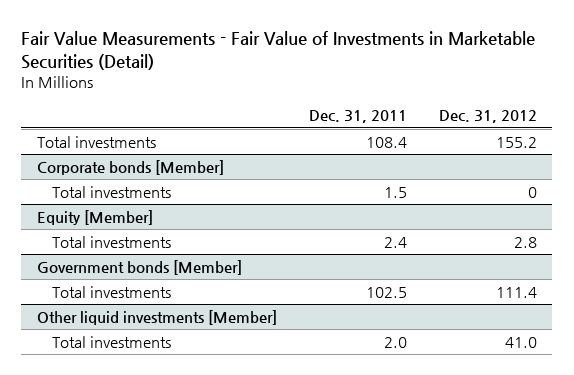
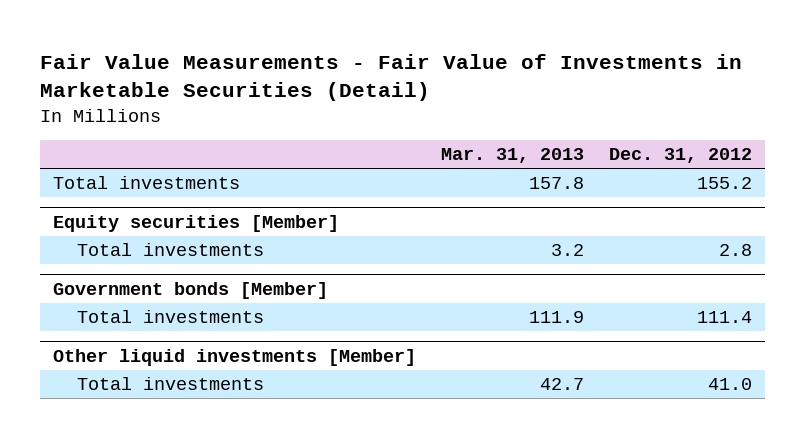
- | Dec. 31, 2011 | Dec. 31, 2012
+ | Mar. 31, 2013 | Dec. 31, 2012
- Corporate bonds [Member]
- Total investments | 1.5 | 0
- Equity [Member]
+ Equity securities [Member]

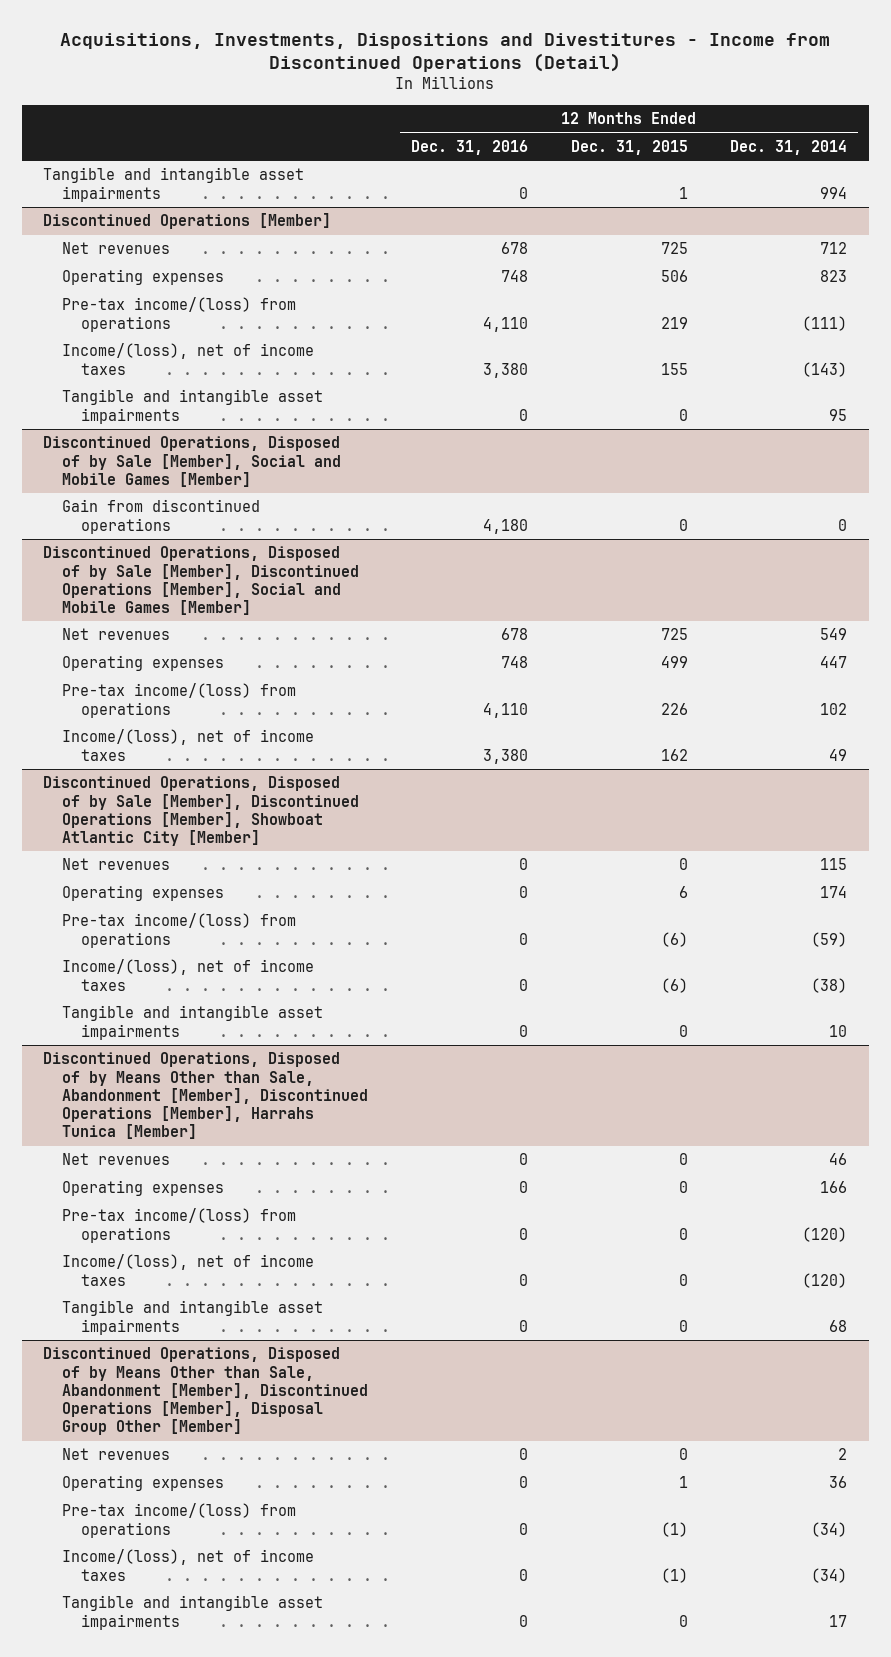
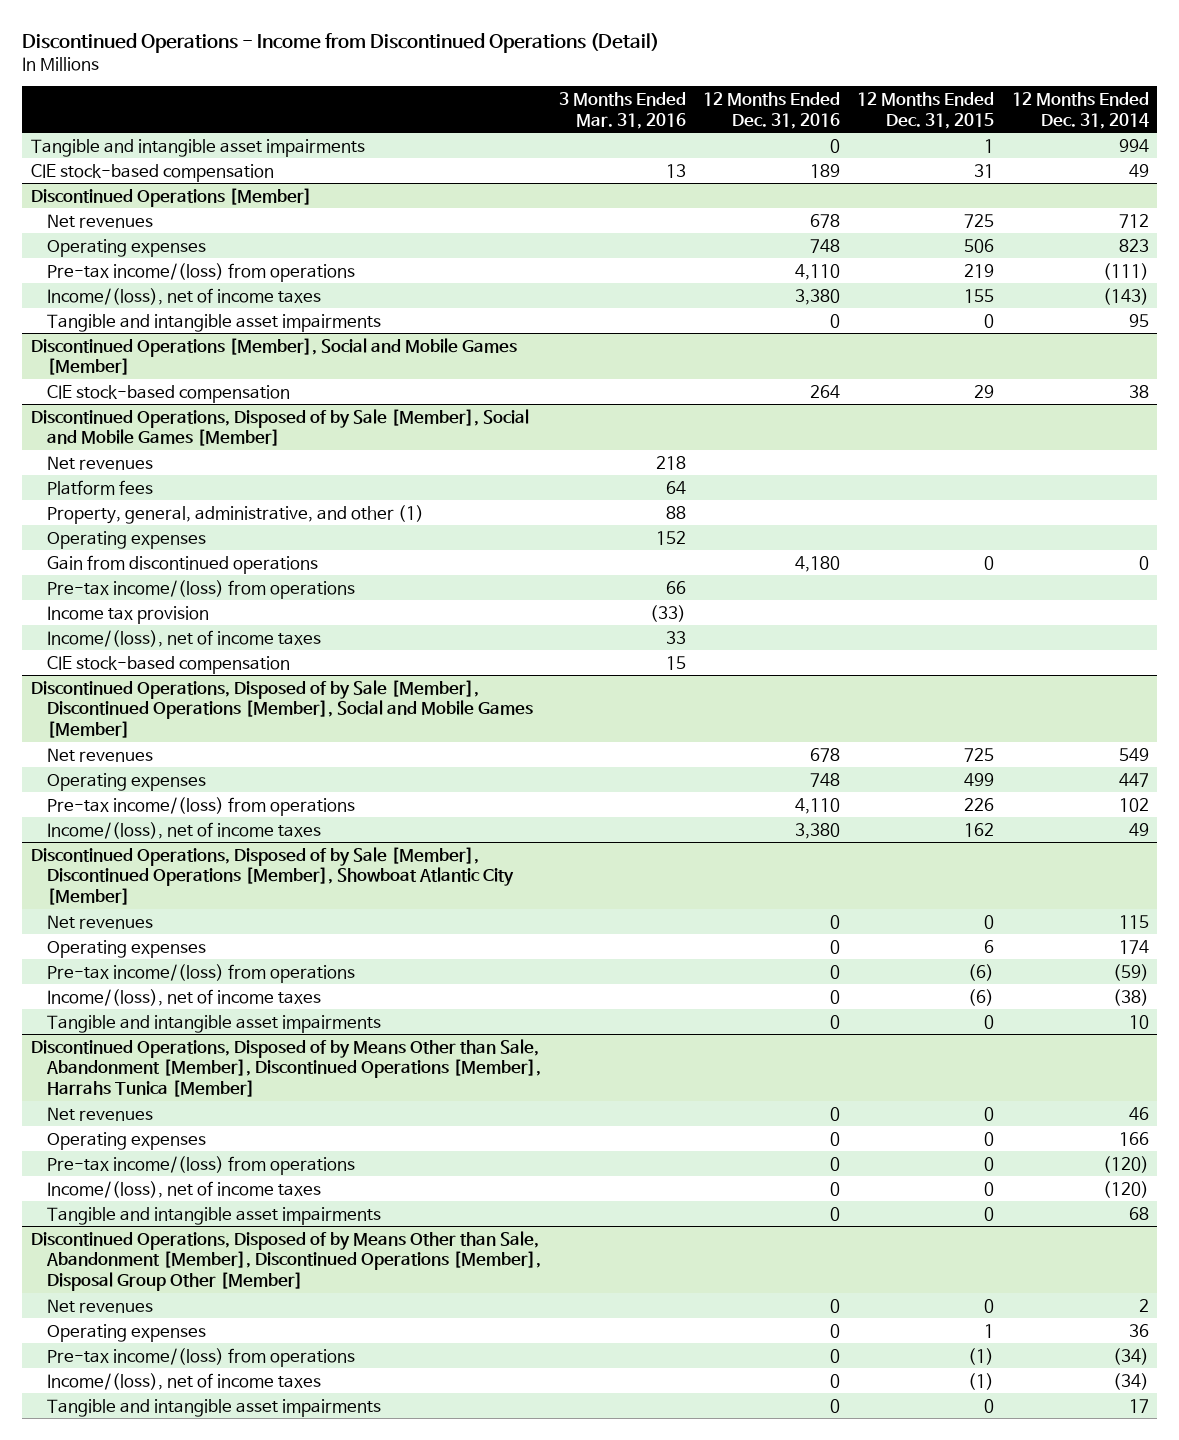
- Acquisitions, Investments, Dispositions and Divestitures - Income from Discontinued Operations (Detail)
+ Discontinued Operations - Income from Discontinued Operations (Detail)
- | 12 Months Ended Dec. 31, 2016 | 12 Months Ended Dec. 31, 2015 | 12 Months Ended Dec. 31, 2014
+ | 3 Months Ended Mar. 31, 2016 | 12 Months Ended Dec. 31, 2016 | 12 Months Ended Dec. 31, 2015 | 12 Months Ended Dec. 31, 2014
+ CIE stock-based compensation | 13 | 189 | 31 | 49
+ Discontinued Operations [Member], Social and Mobile Games [Member]
+ CIE stock-based compensation | | 264 | 29 | 38
@ Discontinued Operations, Disposed of by Sale [Member], Social and Mobile Games [Member]
+ Net revenues | 218 | | |
+ Platform fees | 64 | | |
+ Property, general, administrative, and other (1) | 88 | | |
+ Operating expenses | 152 | | |
+ Pre-tax income/(loss) from operations | 66 | | |
+ Income tax provision | (33) | | |
+ Income/(loss), net of income taxes | 33 | | |
+ CIE stock-based compensation | 15 | | |

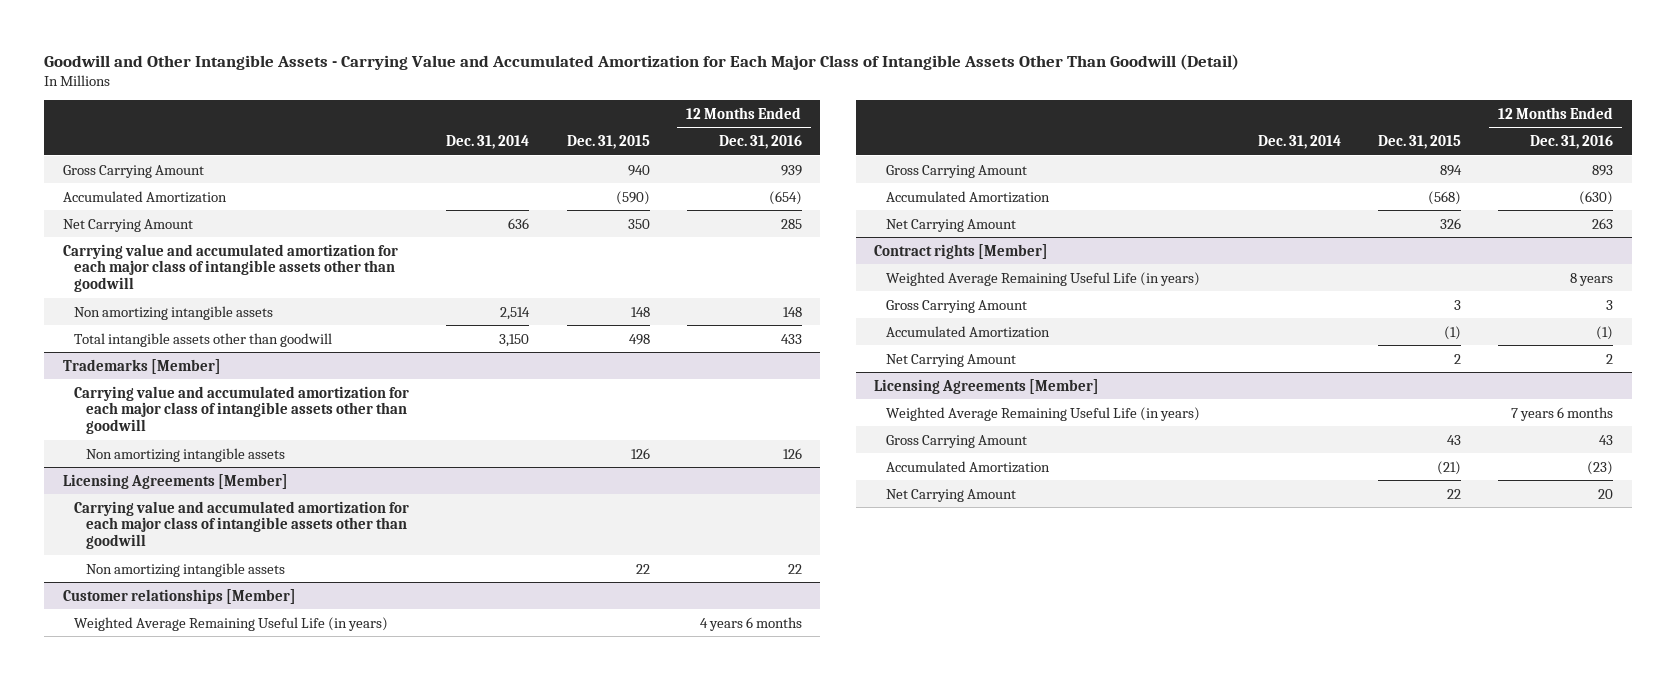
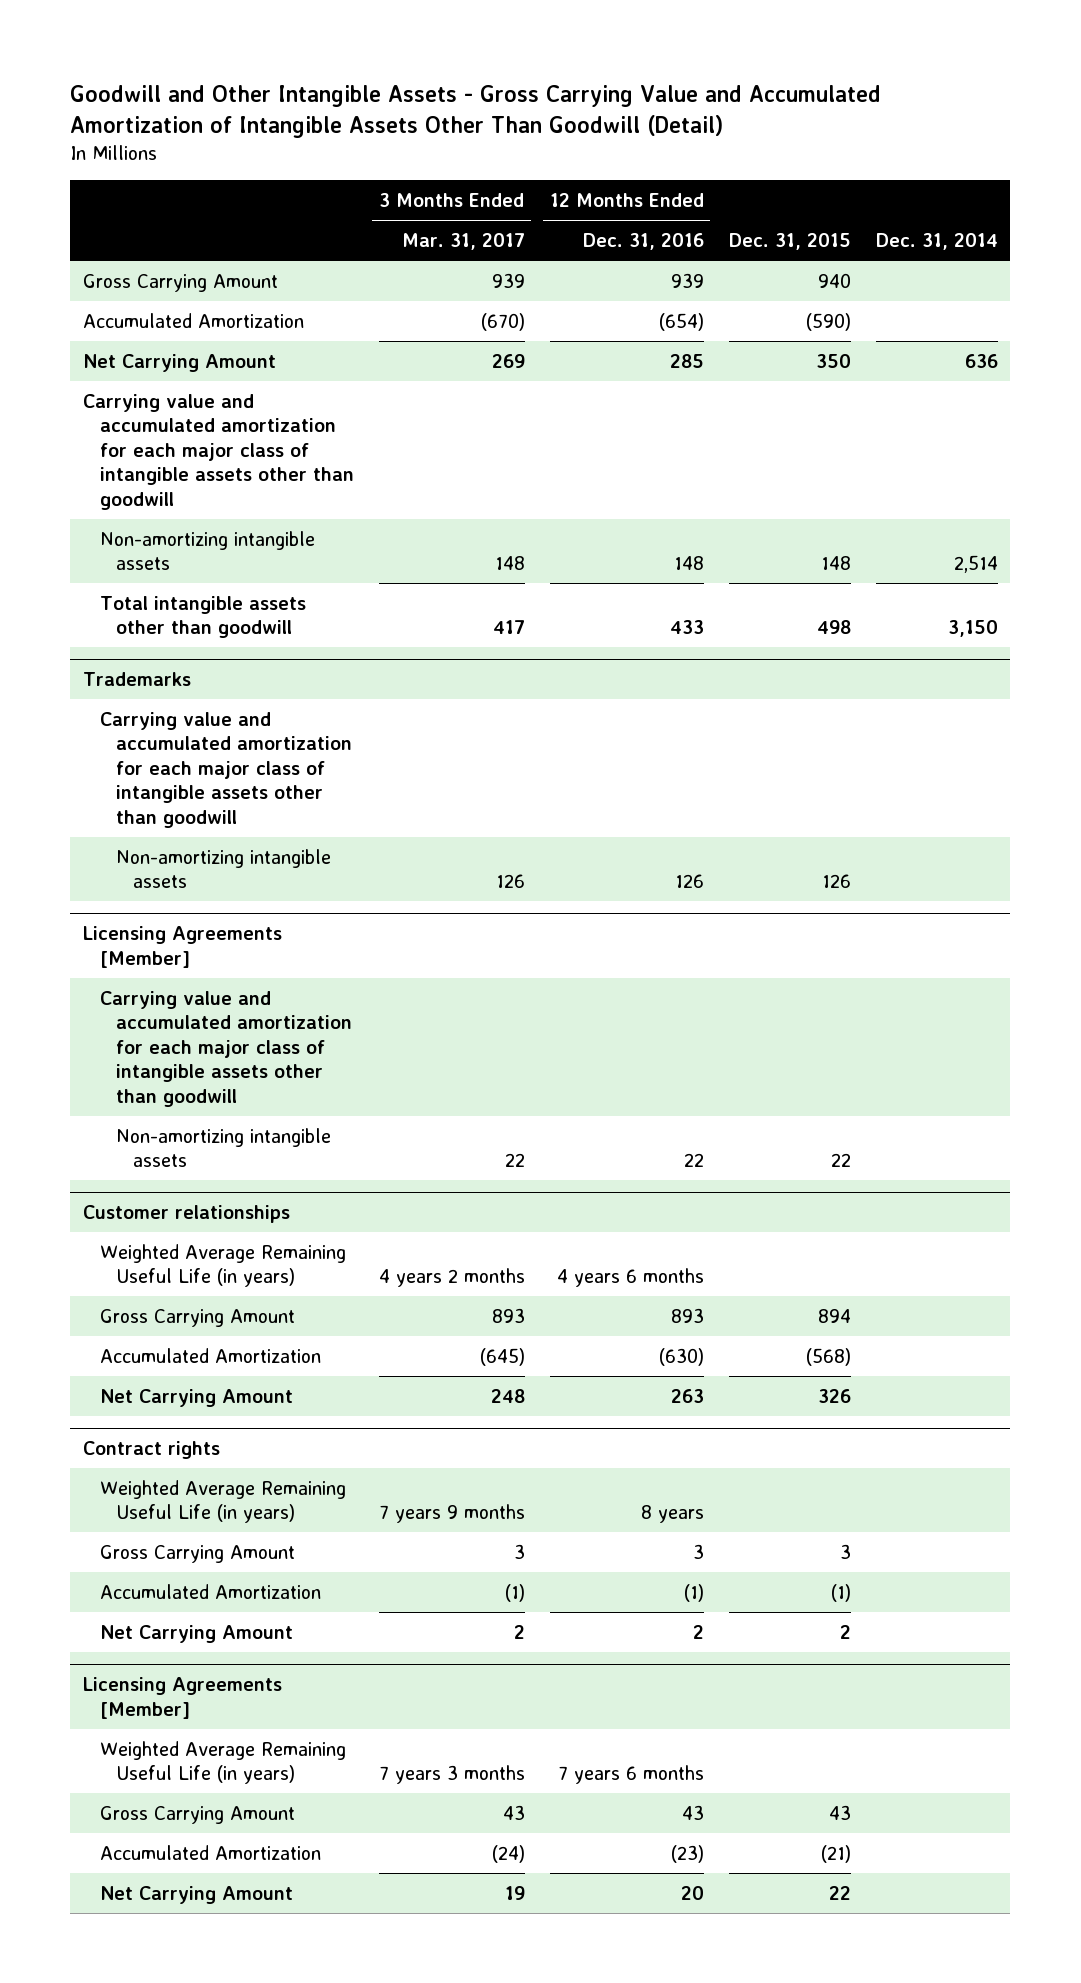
- Goodwill and Other Intangible Assets - Carrying Value and Accumulated Amortization for Each Major Class of Intangible Assets Other Than Goodwill (Detail)
+ Goodwill and Other Intangible Assets - Gross Carrying Value and Accumulated Amortization of Intangible Assets Other Than Goodwill (Detail)
- | Dec. 31, 2014 | Dec. 31, 2015 | 12 Months Ended Dec. 31, 2016
+ | 3 Months Ended Mar. 31, 2017 | 12 Months Ended Dec. 31, 2016 | Dec. 31, 2015 | Dec. 31, 2014
- Non amortizing intangible assets | 2,514 | 148 | 148
+ Non-amortizing intangible assets | 148 | 148 | 148 | 2,514
- Trademarks [Member]
+ Trademarks
- Non amortizing intangible assets | | 126 | 126
+ Non-amortizing intangible assets | 126 | 126 | 126 |
@ Licensing Agreements [Member]
- Non amortizing intangible assets | | 22 | 22
- Customer relationships [Member]
@ Licensing Agreements [Member]
+ Non-amortizing intangible assets | 22 | 22 | 22 |
+ Customer relationships
- Contract rights [Member]
+ Contract rights

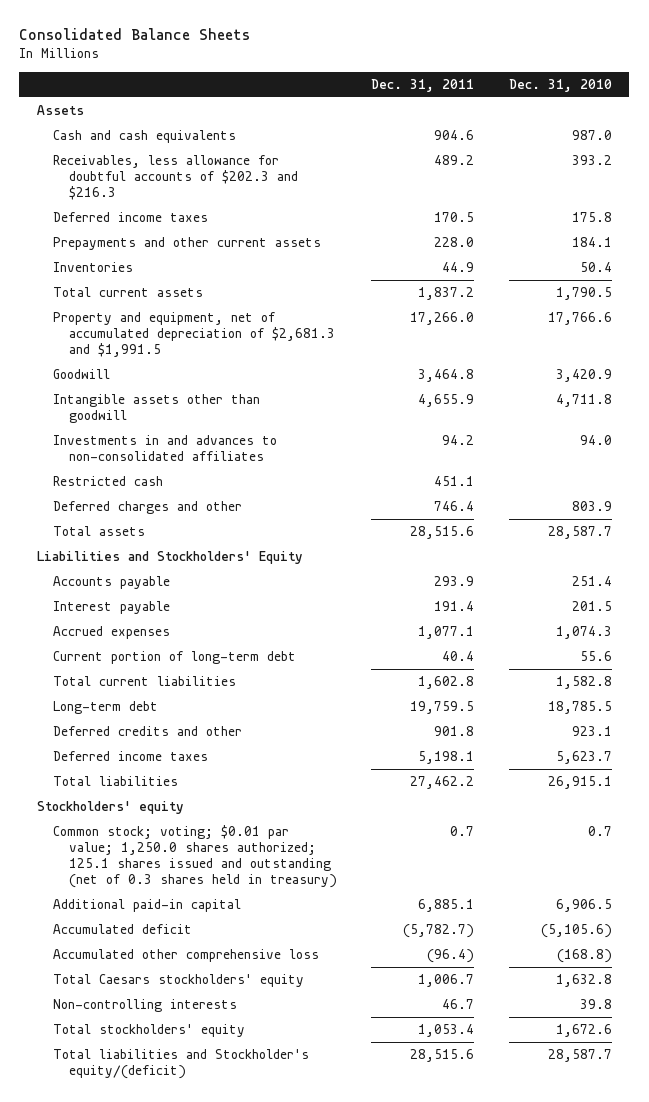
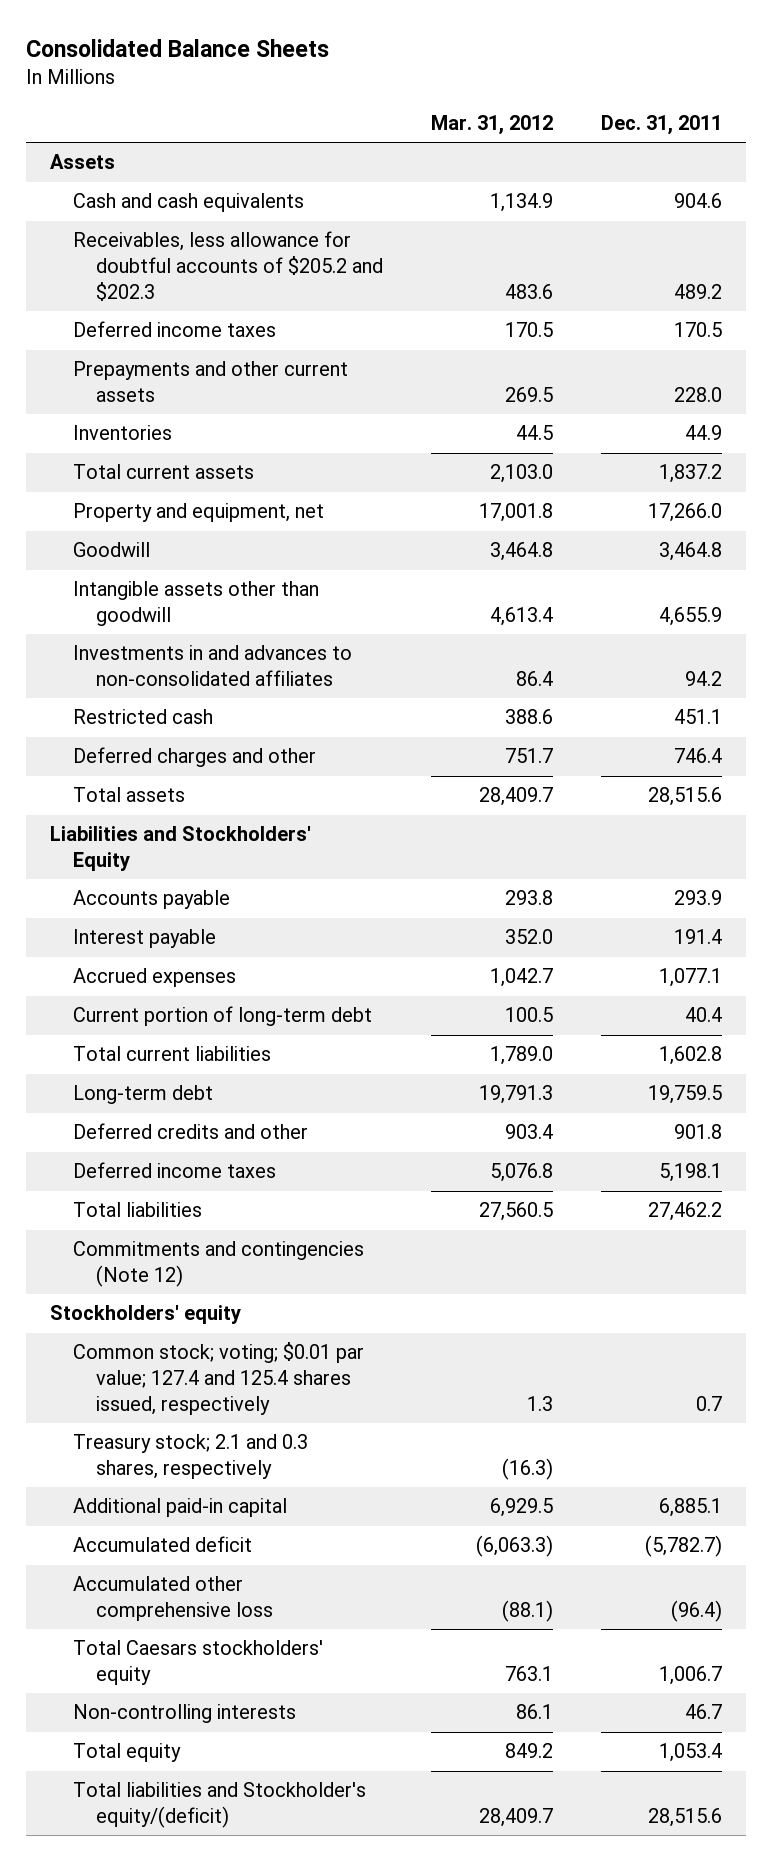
- | Dec. 31, 2011 | Dec. 31, 2010
+ | Mar. 31, 2012 | Dec. 31, 2011
- Receivables, less allowance for doubtful accounts of $202.3 and $216.3 | 489.2 | 393.2
+ Receivables, less allowance for doubtful accounts of $205.2 and $202.3 | 483.6 | 489.2
- Property and equipment, net of accumulated depreciation of $2,681.3 and $1,991.5 | 17,266.0 | 17,766.6
+ Property and equipment, net | 17,001.8 | 17,266.0
+ Commitments and contingencies (Note 12)
- Common stock; voting; $0.01 par value; 1,250.0 shares authorized; 125.1 shares issued and outstanding (net of 0.3 shares held in treasury) | 0.7 | 0.7
+ Common stock; voting; $0.01 par value; 127.4 and 125.4 shares issued, respectively | 1.3 | 0.7
+ Treasury stock; 2.1 and 0.3 shares, respectively | (16.3) |
- Total stockholders' equity | 1,053.4 | 1,672.6
+ Total equity | 849.2 | 1,053.4

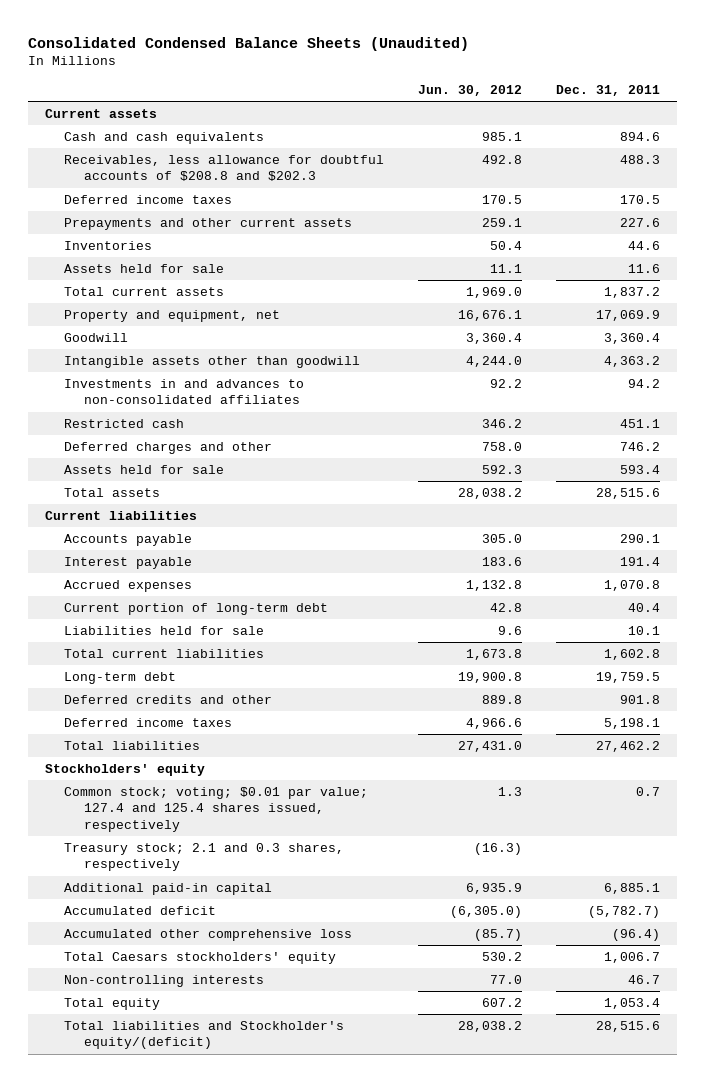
- Consolidated Balance Sheets
+ Consolidated Condensed Balance Sheets (Unaudited)
- | Mar. 31, 2012 | Dec. 31, 2011
+ | Jun. 30, 2012 | Dec. 31, 2011
- Assets
- Cash and cash equivalents | 1,134.9 | 904.6
- Receivables, less allowance for doubtful accounts of $205.2 and $202.3 | 483.6 | 489.2
+ Current assets
+ Cash and cash equivalents | 985.1 | 894.6
+ Receivables, less allowance for doubtful accounts of $208.8 and $202.3 | 492.8 | 488.3
- Prepayments and other current assets | 269.5 | 228.0
- Inventories | 44.5 | 44.9
+ Prepayments and other current assets | 259.1 | 227.6
+ Inventories | 50.4 | 44.6
+ Assets held for sale | 11.1 | 11.6
- Property and equipment, net | 17,001.8 | 17,266.0
- Goodwill | 3,464.8 | 3,464.8
- Intangible assets other than goodwill | 4,613.4 | 4,655.9
+ Property and equipment, net | 16,676.1 | 17,069.9
+ Goodwill | 3,360.4 | 3,360.4
+ Intangible assets other than goodwill | 4,244.0 | 4,363.2
- Deferred charges and other | 751.7 | 746.4
+ Deferred charges and other | 758.0 | 746.2
+ Assets held for sale | 592.3 | 593.4
- Liabilities and Stockholders' Equity
- Accounts payable | 293.8 | 293.9
+ Current liabilities
+ Accounts payable | 305.0 | 290.1
- Accrued expenses | 1,042.7 | 1,077.1
+ Accrued expenses | 1,132.8 | 1,070.8
+ Liabilities held for sale | 9.6 | 10.1
- Commitments and contingencies (Note 12)

